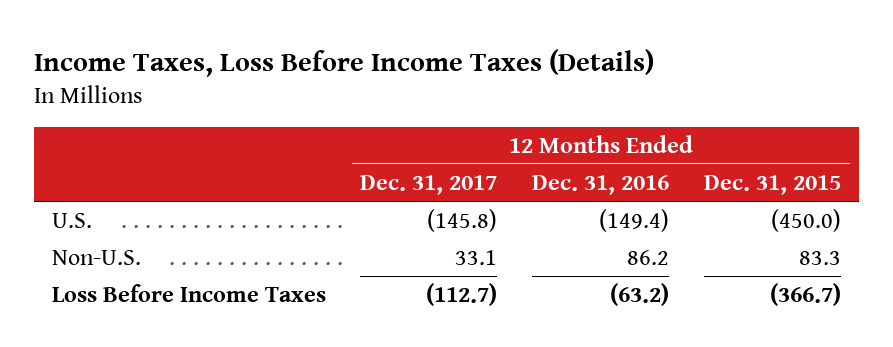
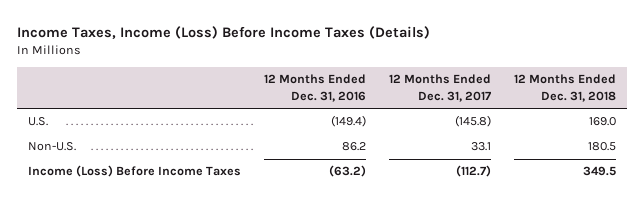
- Income Taxes, Loss Before Income Taxes (Details)
+ Income Taxes, Income (Loss) Before Income Taxes (Details)
- | 12 Months Ended Dec. 31, 2017 | 12 Months Ended Dec. 31, 2016 | 12 Months Ended Dec. 31, 2015
+ | 12 Months Ended Dec. 31, 2016 | 12 Months Ended Dec. 31, 2017 | 12 Months Ended Dec. 31, 2018
- Loss Before Income Taxes | (112.7) | (63.2) | (366.7)
+ Income (Loss) Before Income Taxes | (63.2) | (112.7) | 349.5

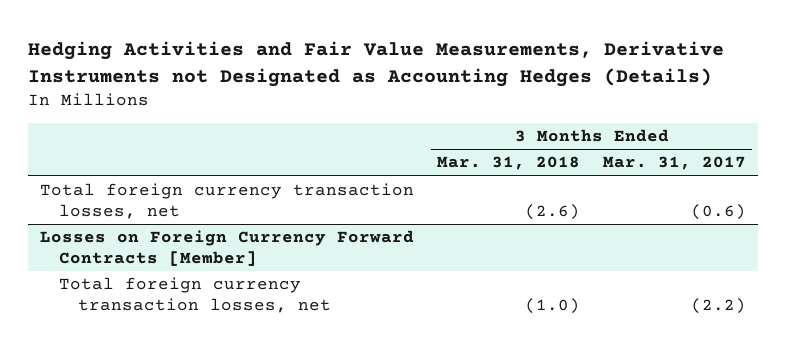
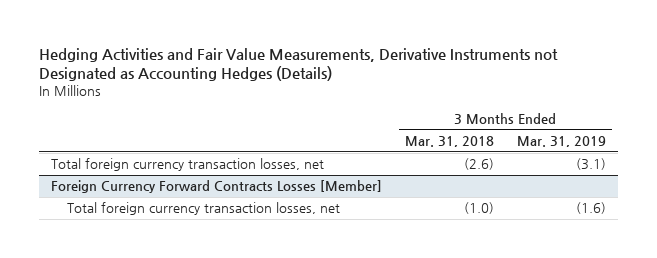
- | 3 Months Ended Mar. 31, 2018 | 3 Months Ended Mar. 31, 2017
+ | 3 Months Ended Mar. 31, 2018 | 3 Months Ended Mar. 31, 2019
- Losses on Foreign Currency Forward Contracts [Member]
+ Foreign Currency Forward Contracts Losses [Member]

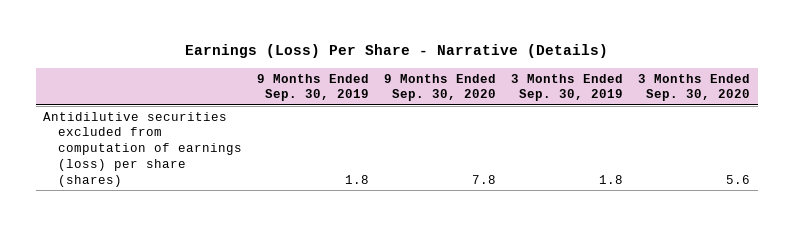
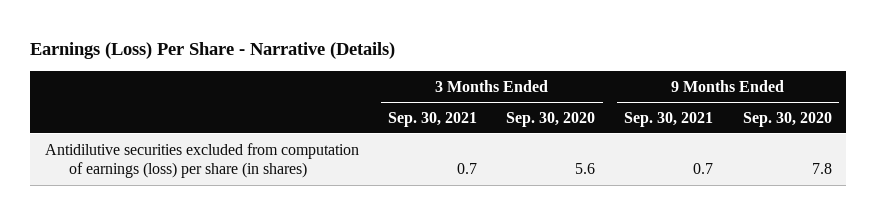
- | 9 Months Ended Sep. 30, 2019 | 9 Months Ended Sep. 30, 2020 | 3 Months Ended Sep. 30, 2019 | 3 Months Ended Sep. 30, 2020
+ | 3 Months Ended Sep. 30, 2021 | 3 Months Ended Sep. 30, 2020 | 9 Months Ended Sep. 30, 2021 | 9 Months Ended Sep. 30, 2020
- Antidilutive securities excluded from computation of earnings (loss) per share (shares) | 1.8 | 7.8 | 1.8 | 5.6
+ Antidilutive securities excluded from computation of earnings (loss) per share (in shares) | 0.7 | 5.6 | 0.7 | 7.8

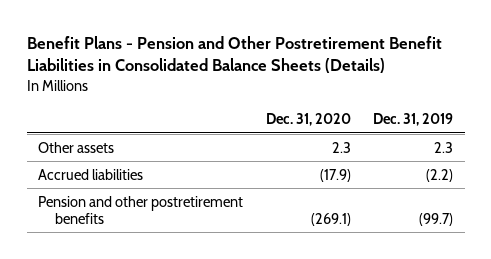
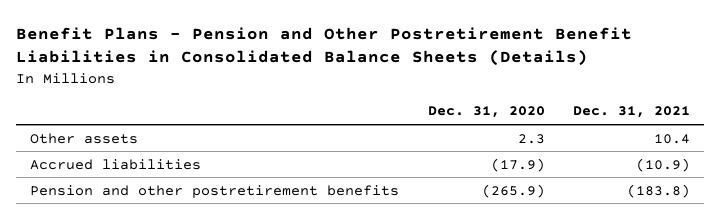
- | Dec. 31, 2020 | Dec. 31, 2019
+ | Dec. 31, 2020 | Dec. 31, 2021
- Pension and other postretirement benefits | (269.1) | (99.7)
+ Pension and other postretirement benefits | (265.9) | (183.8)

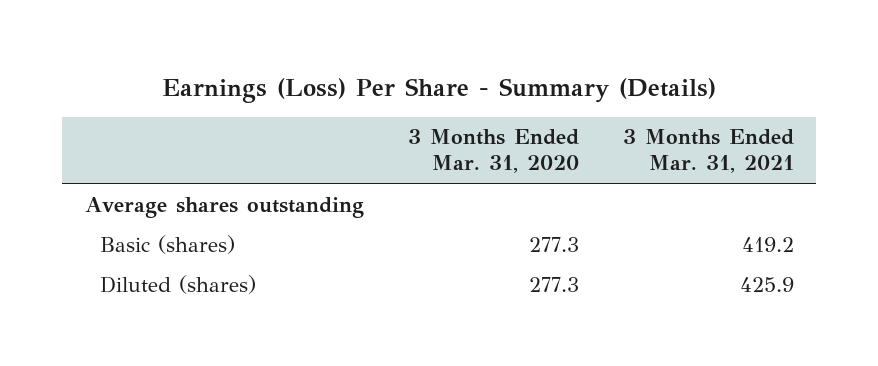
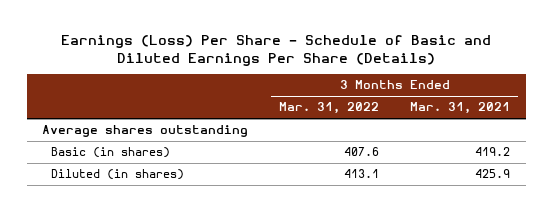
- Earnings (Loss) Per Share - Summary (Details)
+ Earnings (Loss) Per Share - Schedule of Basic and Diluted Earnings Per Share (Details)
- | 3 Months Ended Mar. 31, 2020 | 3 Months Ended Mar. 31, 2021
+ | 3 Months Ended Mar. 31, 2022 | 3 Months Ended Mar. 31, 2021
- Basic (shares) | 277.3 | 419.2
- Diluted (shares) | 277.3 | 425.9
+ Basic (in shares) | 407.6 | 419.2
+ Diluted (in shares) | 413.1 | 425.9

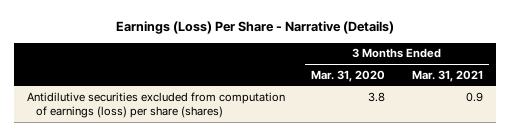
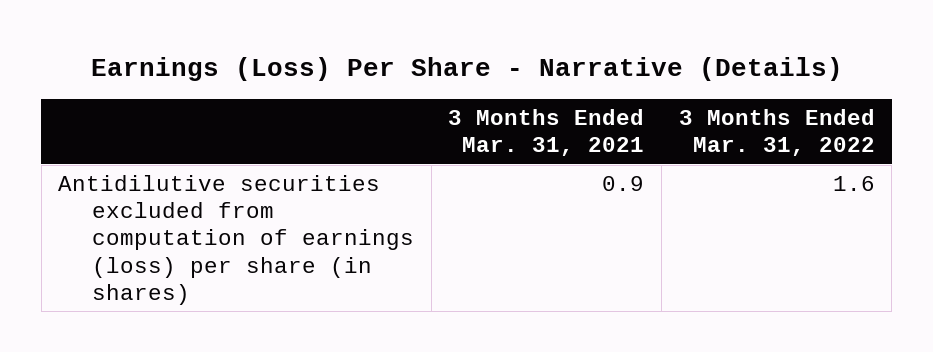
- | 3 Months Ended Mar. 31, 2020 | 3 Months Ended Mar. 31, 2021
+ | 3 Months Ended Mar. 31, 2021 | 3 Months Ended Mar. 31, 2022
- Antidilutive securities excluded from computation of earnings (loss) per share (shares) | 3.8 | 0.9
+ Antidilutive securities excluded from computation of earnings (loss) per share (in shares) | 0.9 | 1.6

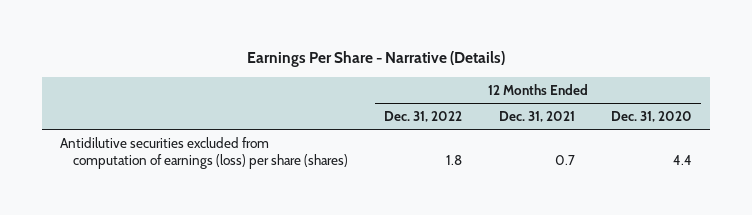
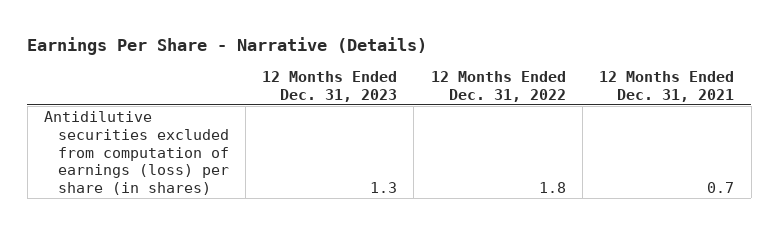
- | 12 Months Ended Dec. 31, 2022 | 12 Months Ended Dec. 31, 2021 | 12 Months Ended Dec. 31, 2020
+ | 12 Months Ended Dec. 31, 2023 | 12 Months Ended Dec. 31, 2022 | 12 Months Ended Dec. 31, 2021
- Antidilutive securities excluded from computation of earnings (loss) per share (shares) | 1.8 | 0.7 | 4.4
+ Antidilutive securities excluded from computation of earnings (loss) per share (in shares) | 1.3 | 1.8 | 0.7

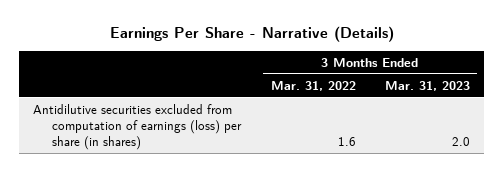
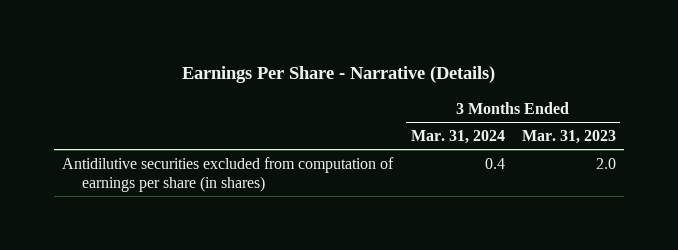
- | 3 Months Ended Mar. 31, 2022 | 3 Months Ended Mar. 31, 2023
+ | 3 Months Ended Mar. 31, 2024 | 3 Months Ended Mar. 31, 2023
- Antidilutive securities excluded from computation of earnings (loss) per share (in shares) | 1.6 | 2.0
+ Antidilutive securities excluded from computation of earnings per share (in shares) | 0.4 | 2.0

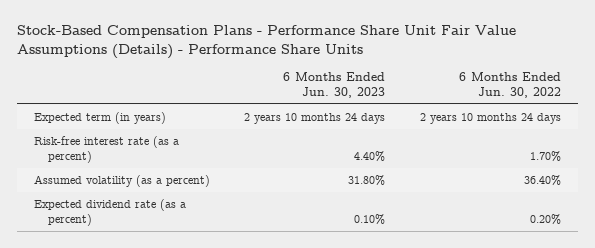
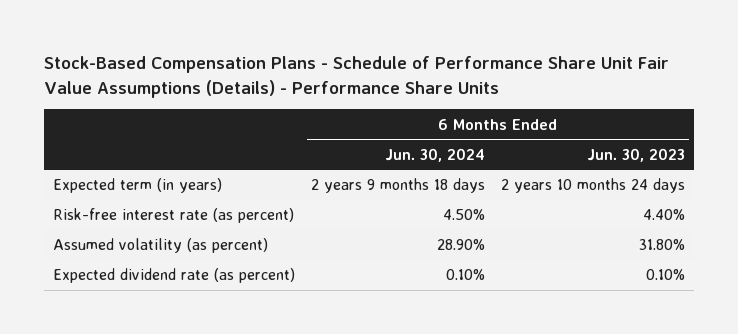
- Stock-Based Compensation Plans - Performance Share Unit Fair Value Assumptions (Details) - Performance Share Units
+ Stock-Based Compensation Plans - Schedule of Performance Share Unit Fair Value Assumptions (Details) - Performance Share Units
- | 6 Months Ended Jun. 30, 2023 | 6 Months Ended Jun. 30, 2022
+ | 6 Months Ended Jun. 30, 2024 | 6 Months Ended Jun. 30, 2023
- Risk-free interest rate (as a percent) | 4.40% | 1.70%
- Assumed volatility (as a percent) | 31.80% | 36.40%
- Expected dividend rate (as a percent) | 0.10% | 0.20%
+ Risk-free interest rate (as percent) | 4.50% | 4.40%
+ Assumed volatility (as percent) | 28.90% | 31.80%
+ Expected dividend rate (as percent) | 0.10% | 0.10%

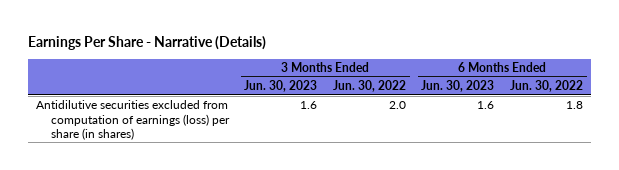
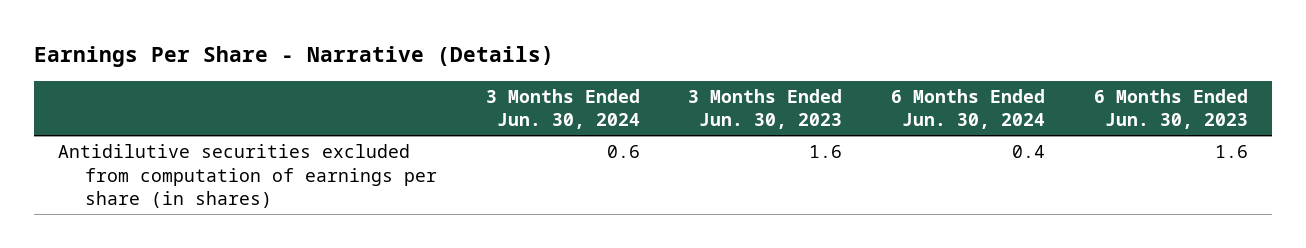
- | 3 Months Ended Jun. 30, 2023 | 3 Months Ended Jun. 30, 2022 | 6 Months Ended Jun. 30, 2023 | 6 Months Ended Jun. 30, 2022
+ | 3 Months Ended Jun. 30, 2024 | 3 Months Ended Jun. 30, 2023 | 6 Months Ended Jun. 30, 2024 | 6 Months Ended Jun. 30, 2023
- Antidilutive securities excluded from computation of earnings (loss) per share (in shares) | 1.6 | 2.0 | 1.6 | 1.8
+ Antidilutive securities excluded from computation of earnings per share (in shares) | 0.6 | 1.6 | 0.4 | 1.6

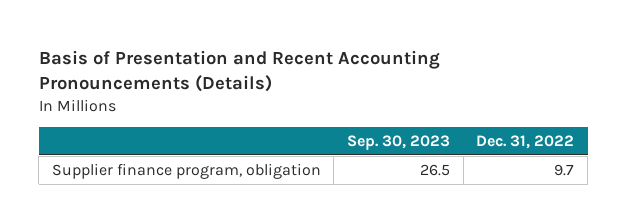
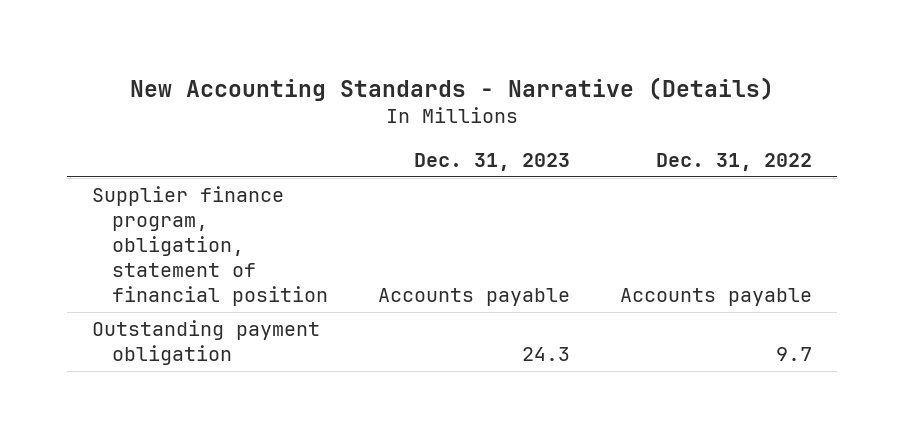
- Basis of Presentation and Recent Accounting Pronouncements (Details)
+ New Accounting Standards - Narrative (Details)
- | Sep. 30, 2023 | Dec. 31, 2022
+ | Dec. 31, 2023 | Dec. 31, 2022
- Supplier finance program, obligation | 26.5 | 9.7
+ Supplier finance program, obligation, statement of financial position | Accounts payable | Accounts payable
+ Outstanding payment obligation | 24.3 | 9.7

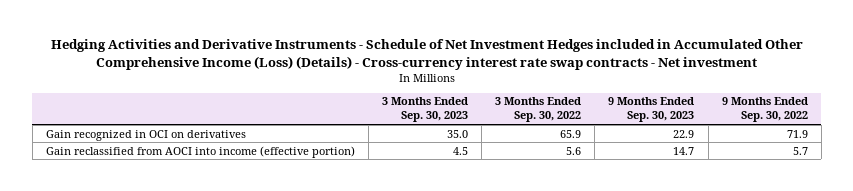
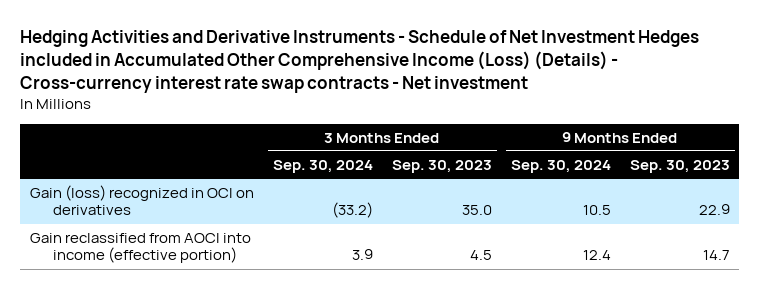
- | 3 Months Ended Sep. 30, 2023 | 3 Months Ended Sep. 30, 2022 | 9 Months Ended Sep. 30, 2023 | 9 Months Ended Sep. 30, 2022
+ | 3 Months Ended Sep. 30, 2024 | 3 Months Ended Sep. 30, 2023 | 9 Months Ended Sep. 30, 2024 | 9 Months Ended Sep. 30, 2023
- Gain recognized in OCI on derivatives | 35.0 | 65.9 | 22.9 | 71.9
+ Gain (loss) recognized in OCI on derivatives | (33.2) | 35.0 | 10.5 | 22.9

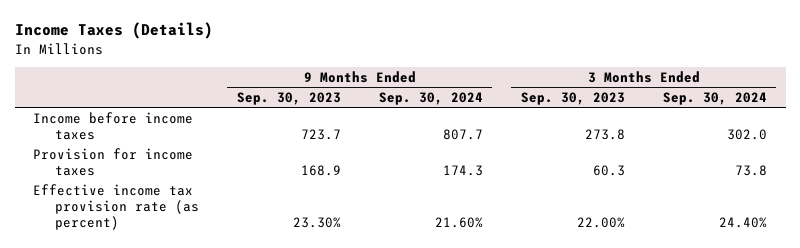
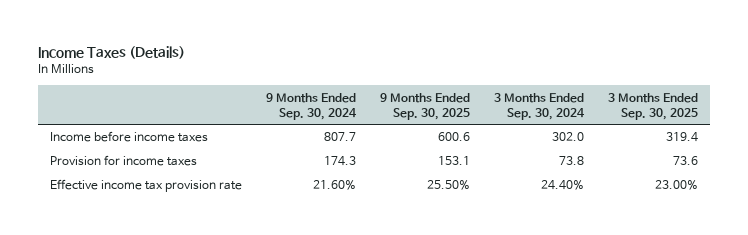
- | 9 Months Ended Sep. 30, 2023 | 9 Months Ended Sep. 30, 2024 | 3 Months Ended Sep. 30, 2023 | 3 Months Ended Sep. 30, 2024
+ | 9 Months Ended Sep. 30, 2024 | 9 Months Ended Sep. 30, 2025 | 3 Months Ended Sep. 30, 2024 | 3 Months Ended Sep. 30, 2025
- Effective income tax provision rate (as percent) | 23.30% | 21.60% | 22.00% | 24.40%
+ Effective income tax provision rate | 21.60% | 25.50% | 24.40% | 23.00%

